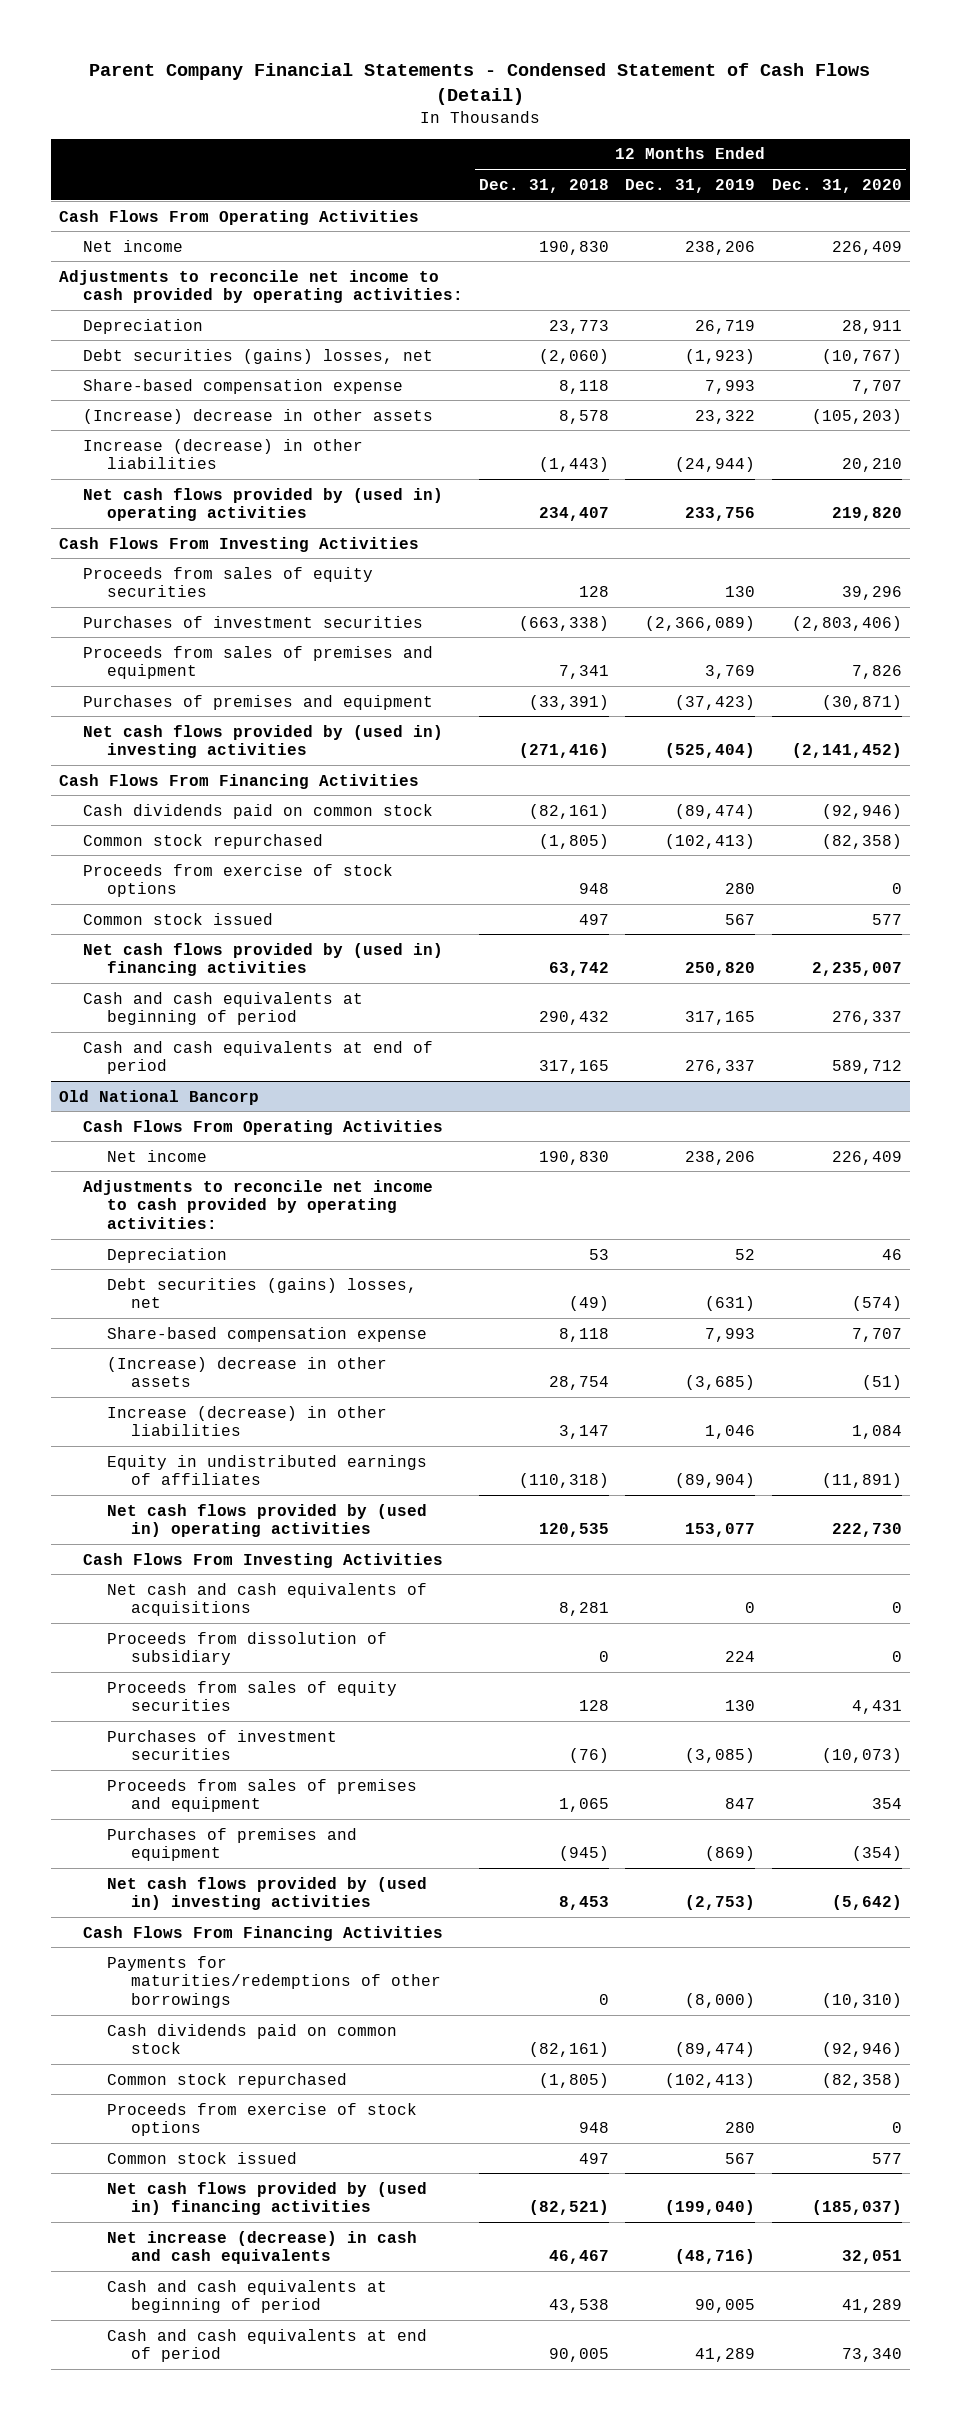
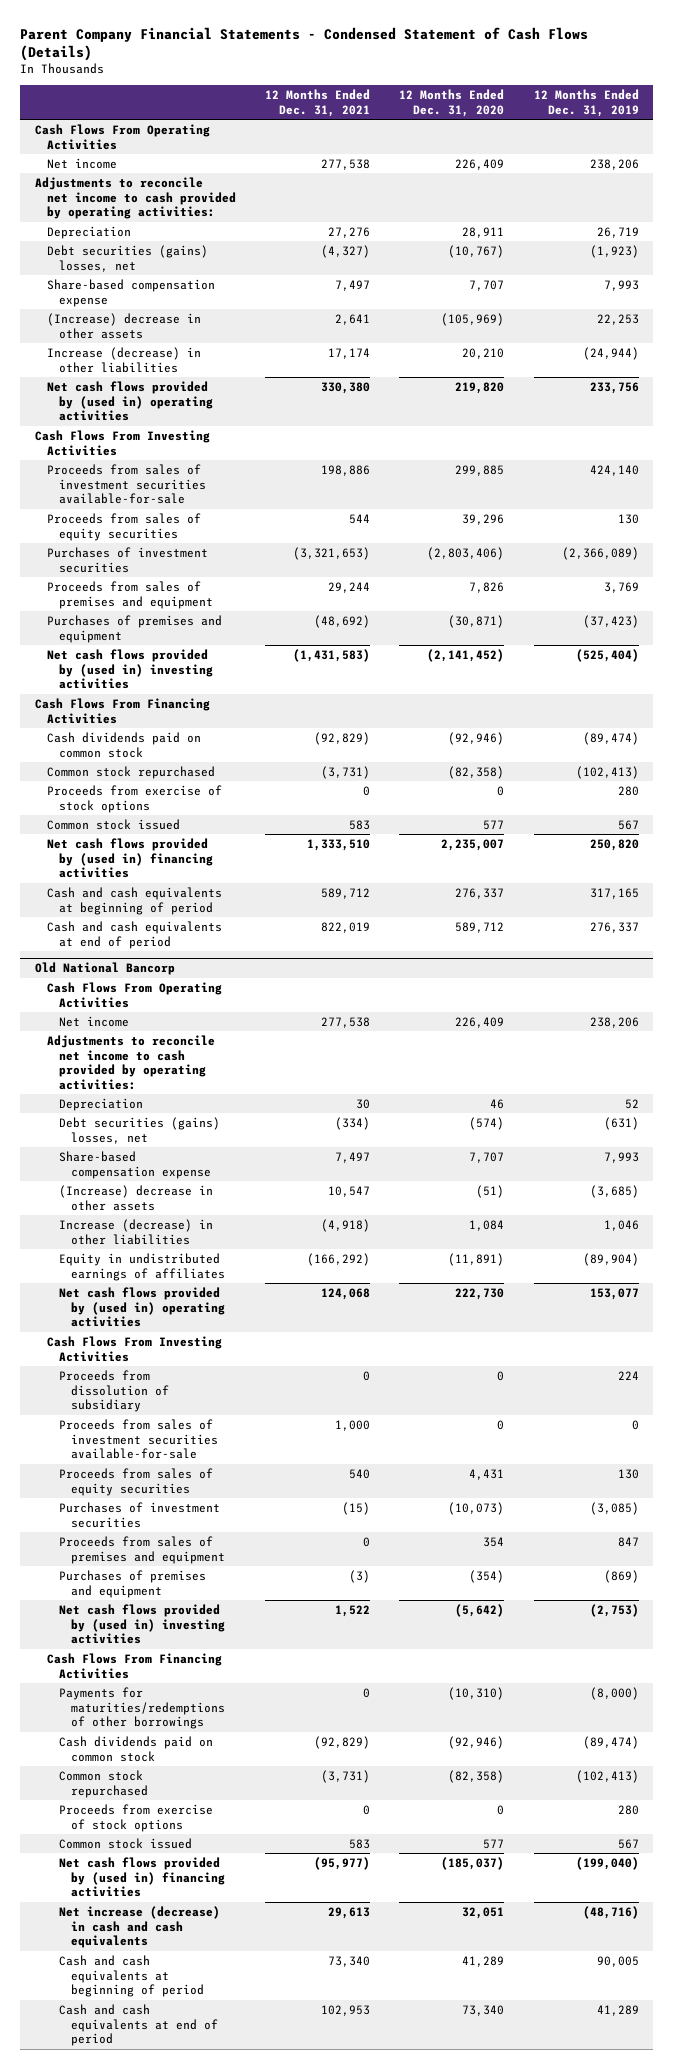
- Parent Company Financial Statements - Condensed Statement of Cash Flows (Detail)
+ Parent Company Financial Statements - Condensed Statement of Cash Flows (Details)
- | 12 Months Ended Dec. 31, 2018 | 12 Months Ended Dec. 31, 2019 | 12 Months Ended Dec. 31, 2020
+ | 12 Months Ended Dec. 31, 2021 | 12 Months Ended Dec. 31, 2020 | 12 Months Ended Dec. 31, 2019
- (Increase) decrease in other assets | 8,578 | 23,322 | (105,203)
+ (Increase) decrease in other assets | 2,641 | (105,969) | 22,253
+ Proceeds from sales of investment securities available-for-sale | 198,886 | 299,885 | 424,140
@ Old National Bancorp
- Net cash and cash equivalents of acquisitions | 8,281 | 0 | 0
+ Proceeds from sales of investment securities available-for-sale | 1,000 | 0 | 0

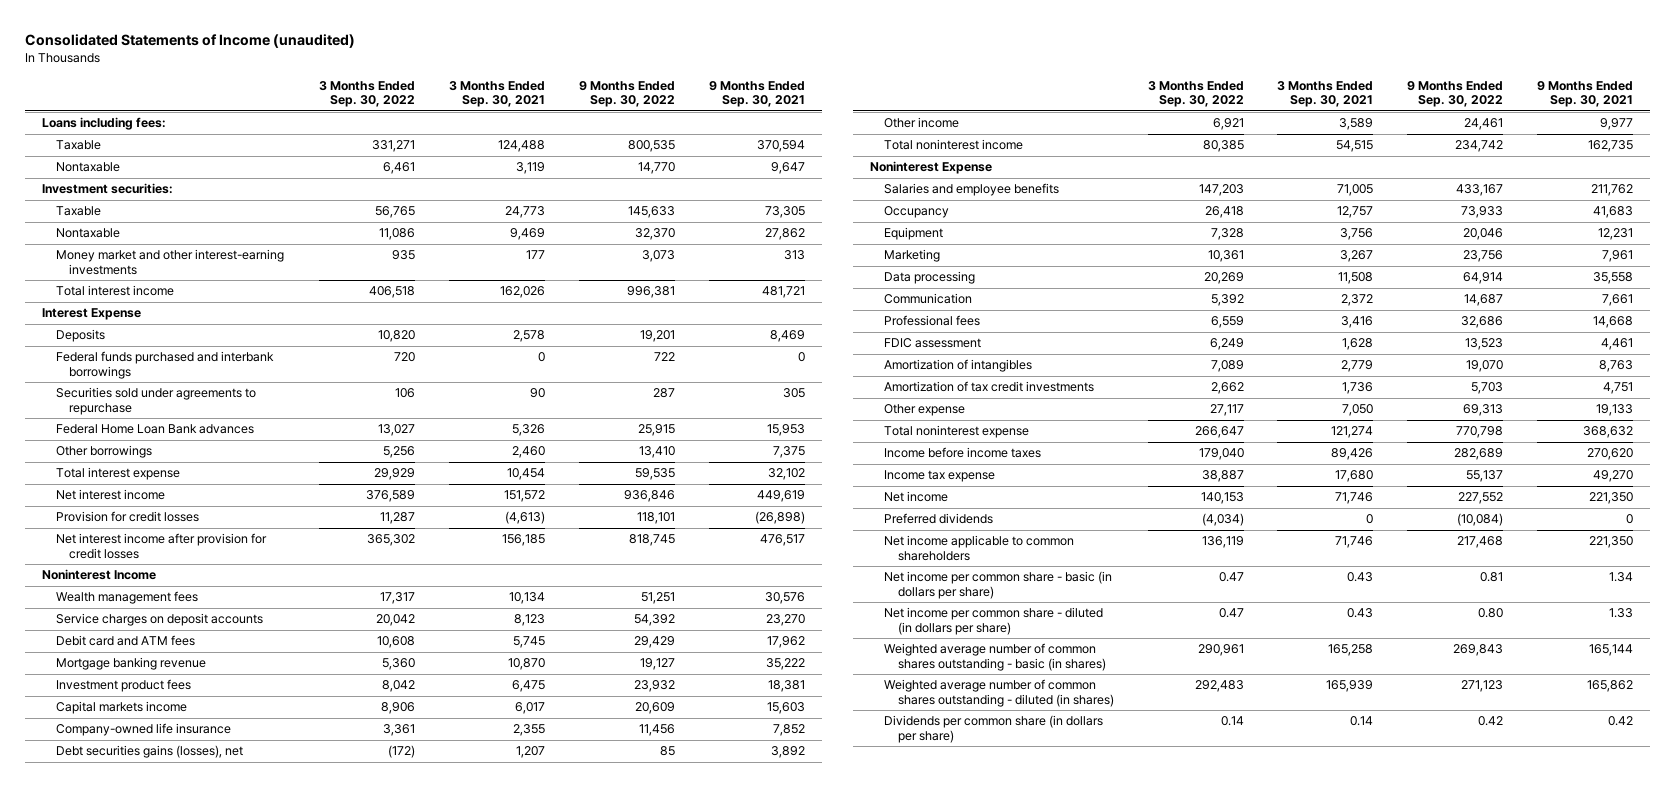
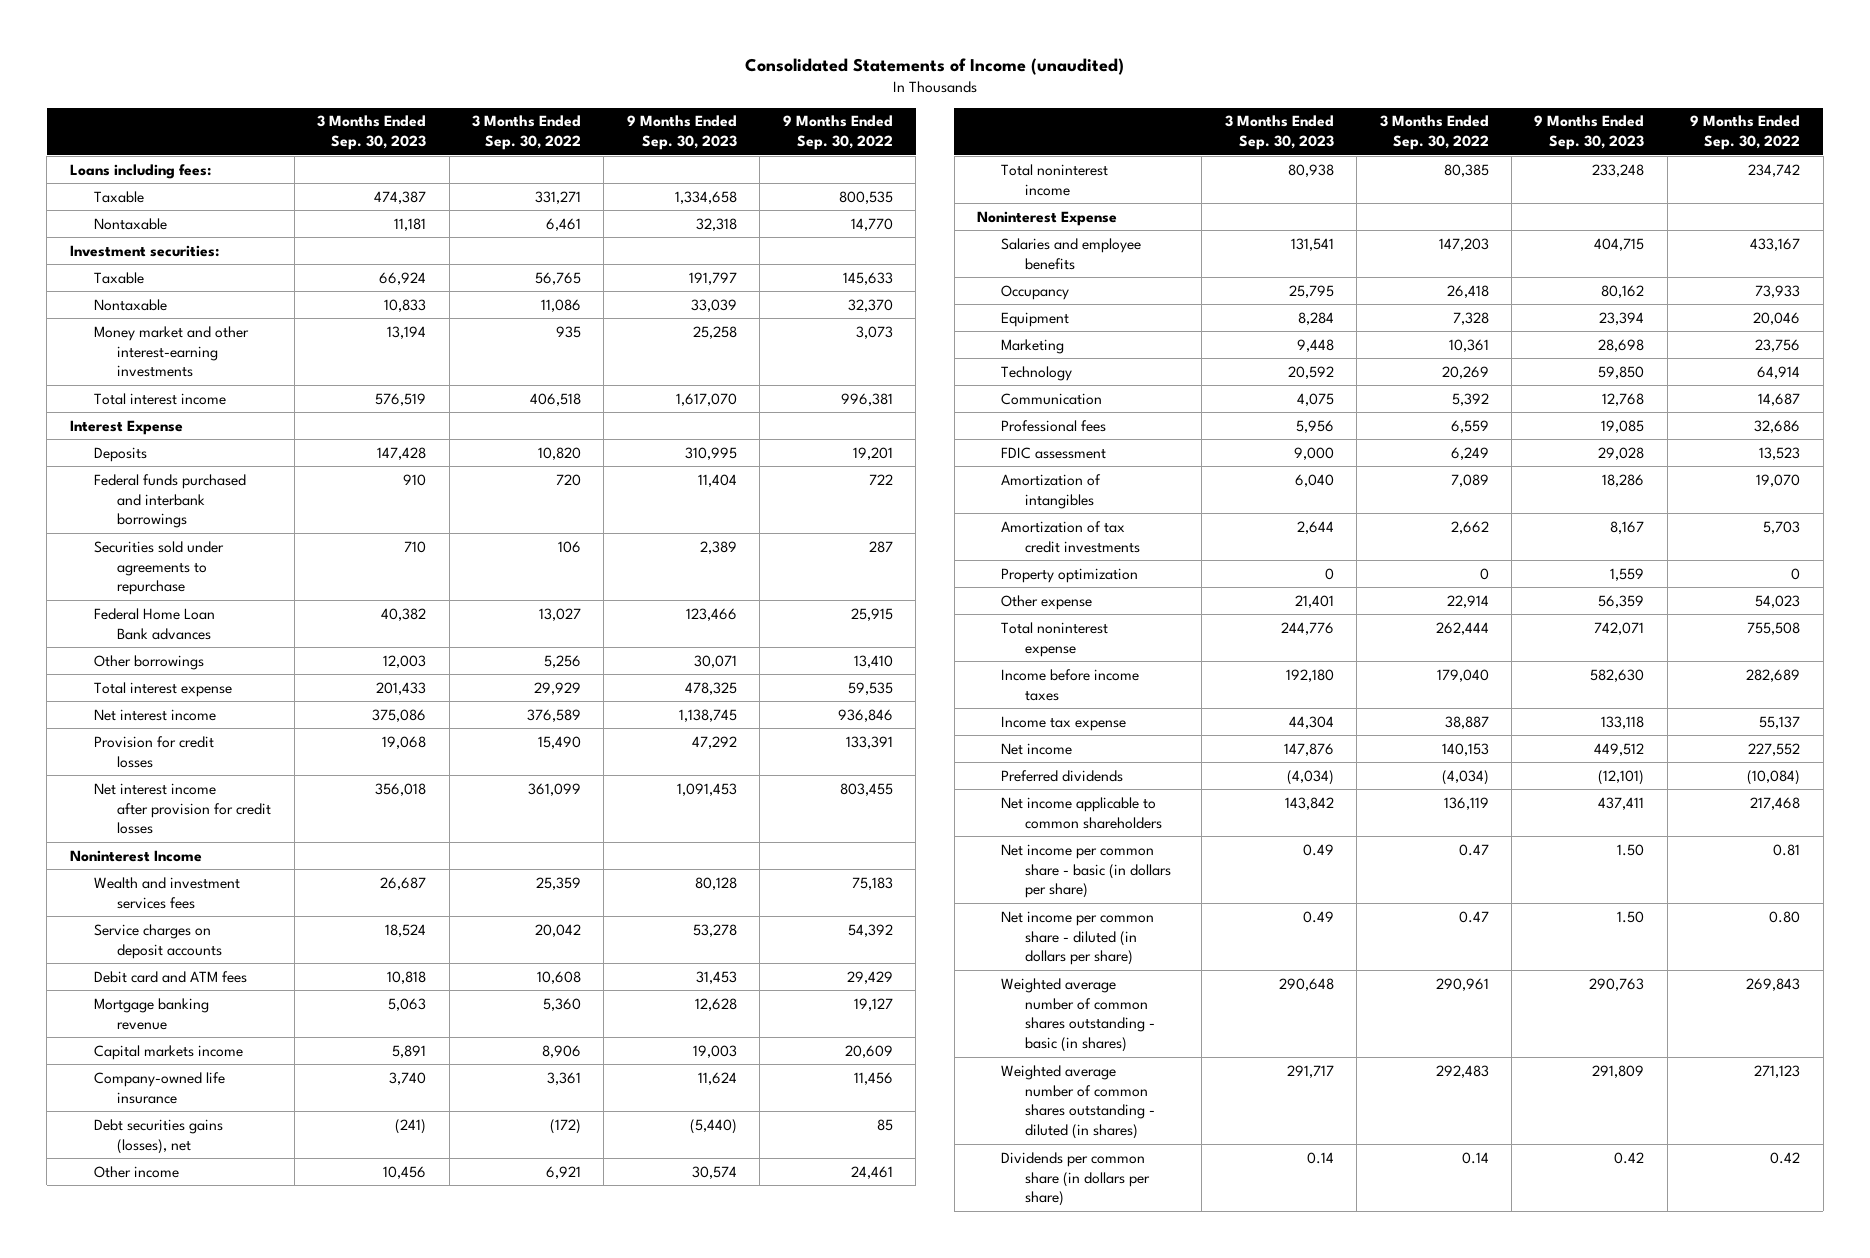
- | 3 Months Ended Sep. 30, 2022 | 3 Months Ended Sep. 30, 2021 | 9 Months Ended Sep. 30, 2022 | 9 Months Ended Sep. 30, 2021
+ | 3 Months Ended Sep. 30, 2023 | 3 Months Ended Sep. 30, 2022 | 9 Months Ended Sep. 30, 2023 | 9 Months Ended Sep. 30, 2022
- Provision for credit losses | 11,287 | (4,613) | 118,101 | (26,898)
- Net interest income after provision for credit losses | 365,302 | 156,185 | 818,745 | 476,517
+ Provision for credit losses | 19,068 | 15,490 | 47,292 | 133,391
+ Net interest income after provision for credit losses | 356,018 | 361,099 | 1,091,453 | 803,455
- Wealth management fees | 17,317 | 10,134 | 51,251 | 30,576
+ Wealth and investment services fees | 26,687 | 25,359 | 80,128 | 75,183
- Investment product fees | 8,042 | 6,475 | 23,932 | 18,381
- Data processing | 20,269 | 11,508 | 64,914 | 35,558
+ Technology | 20,592 | 20,269 | 59,850 | 64,914
- Other expense | 27,117 | 7,050 | 69,313 | 19,133
- Total noninterest expense | 266,647 | 121,274 | 770,798 | 368,632
+ Property optimization | 0 | 0 | 1,559 | 0
+ Other expense | 21,401 | 22,914 | 56,359 | 54,023
+ Total noninterest expense | 244,776 | 262,444 | 742,071 | 755,508

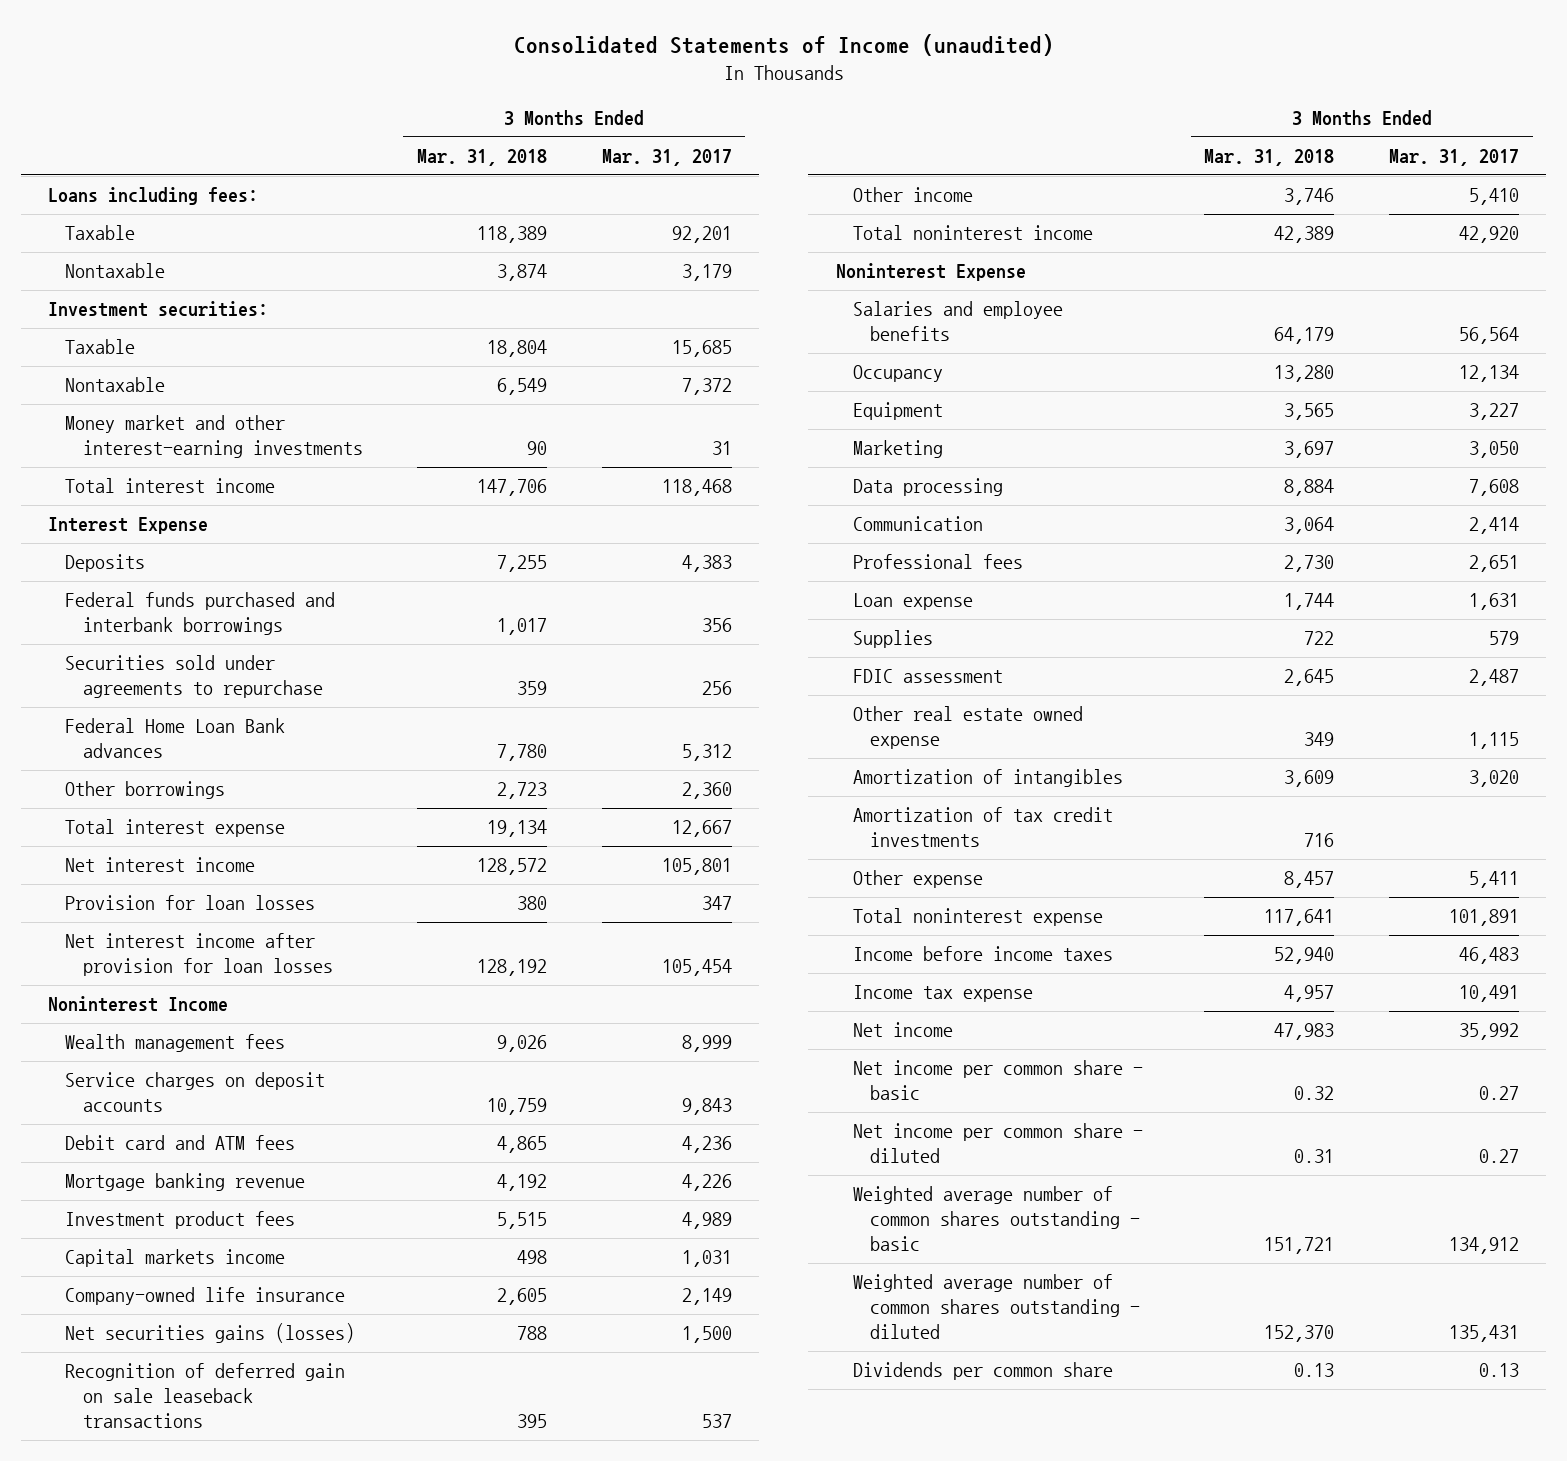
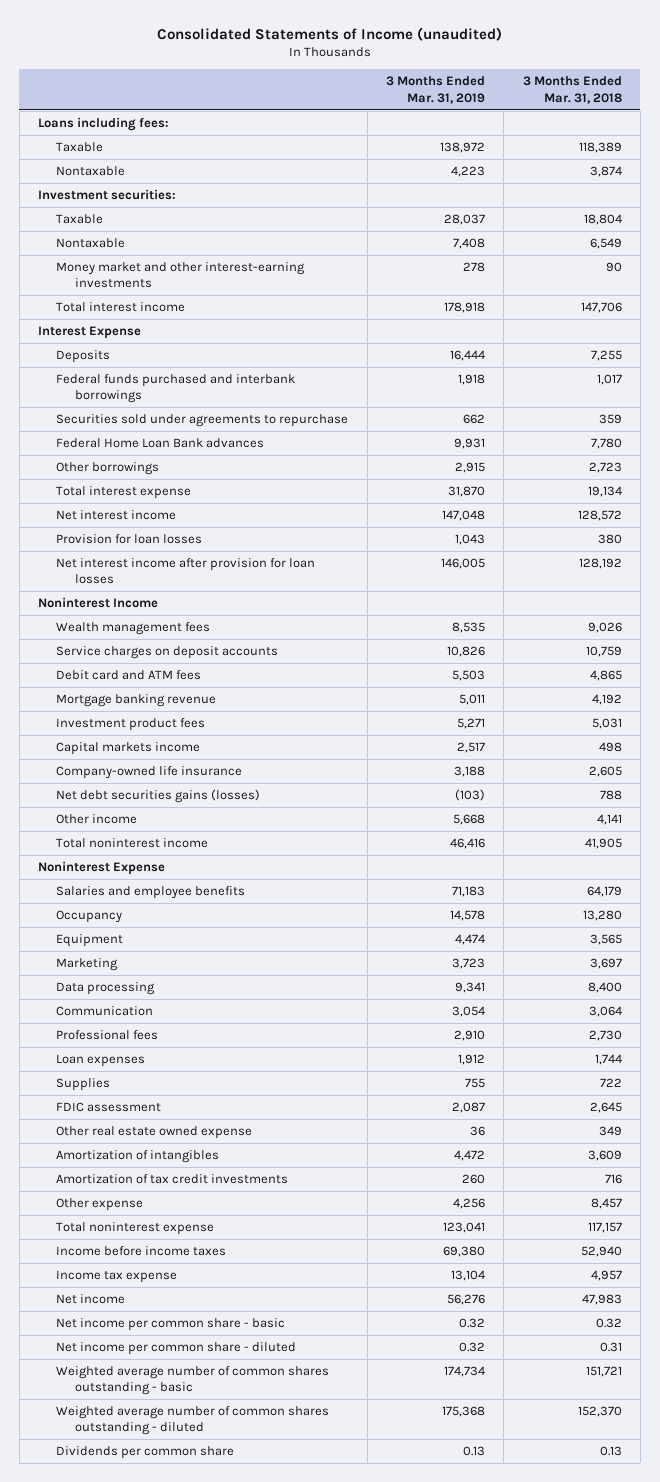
- | 3 Months Ended Mar. 31, 2018 | 3 Months Ended Mar. 31, 2017
+ | 3 Months Ended Mar. 31, 2019 | 3 Months Ended Mar. 31, 2018
- Investment product fees | 5,515 | 4,989
+ Investment product fees | 5,271 | 5,031
- Net securities gains (losses) | 788 | 1,500
- Recognition of deferred gain on sale leaseback transactions | 395 | 537
- Other income | 3,746 | 5,410
- Total noninterest income | 42,389 | 42,920
+ Net debt securities gains (losses) | (103) | 788
+ Other income | 5,668 | 4,141
+ Total noninterest income | 46,416 | 41,905
- Data processing | 8,884 | 7,608
+ Data processing | 9,341 | 8,400
- Loan expense | 1,744 | 1,631
+ Loan expenses | 1,912 | 1,744
- Total noninterest expense | 117,641 | 101,891
+ Total noninterest expense | 123,041 | 117,157

